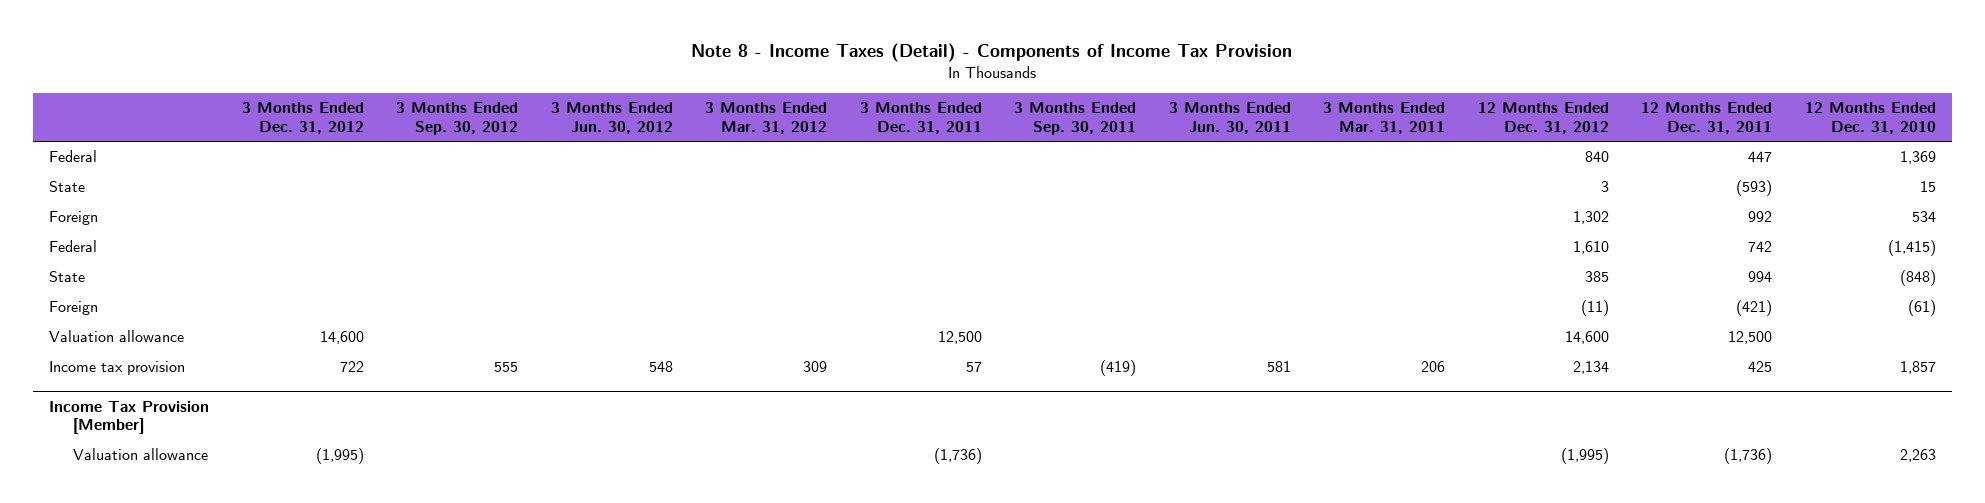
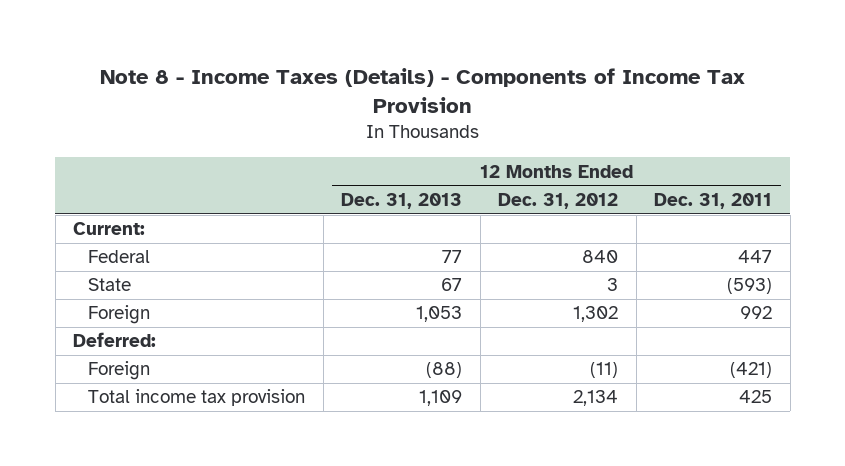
- Note 8 - Income Taxes (Detail) - Components of Income Tax Provision
+ Note 8 - Income Taxes (Details) - Components of Income Tax Provision
- | 3 Months Ended Dec. 31, 2012 | 3 Months Ended Sep. 30, 2012 | 3 Months Ended Jun. 30, 2012 | 3 Months Ended Mar. 31, 2012 | 3 Months Ended Dec. 31, 2011 | 3 Months Ended Sep. 30, 2011 | 3 Months Ended Jun. 30, 2011 | 3 Months Ended Mar. 31, 2011 | 12 Months Ended Dec. 31, 2012 | 12 Months Ended Dec. 31, 2011 | 12 Months Ended Dec. 31, 2010
+ | 12 Months Ended Dec. 31, 2013 | 12 Months Ended Dec. 31, 2012 | 12 Months Ended Dec. 31, 2011
+ Current:
- Federal | | | | | | | | | 1,610 | 742 | (1,415)
- State | | | | | | | | | 385 | 994 | (848)
+ Deferred:
- Valuation allowance | 14,600 | | | | 12,500 | | | | 14,600 | 12,500 |
- Income tax provision | 722 | 555 | 548 | 309 | 57 | (419) | 581 | 206 | 2,134 | 425 | 1,857
- Income Tax Provision [Member]
- Valuation allowance | (1,995) | | | | (1,736) | | | | (1,995) | (1,736) | 2,263
+ Total income tax provision | 1,109 | 2,134 | 425

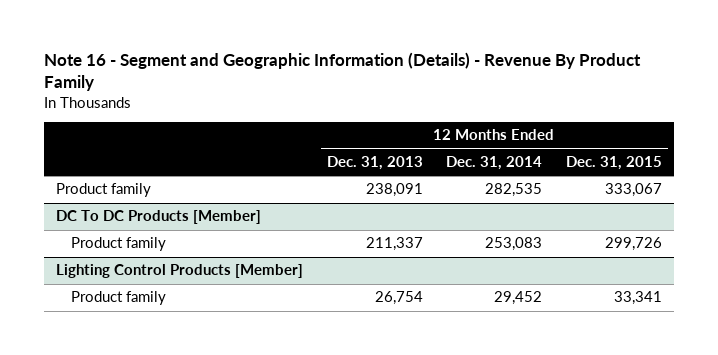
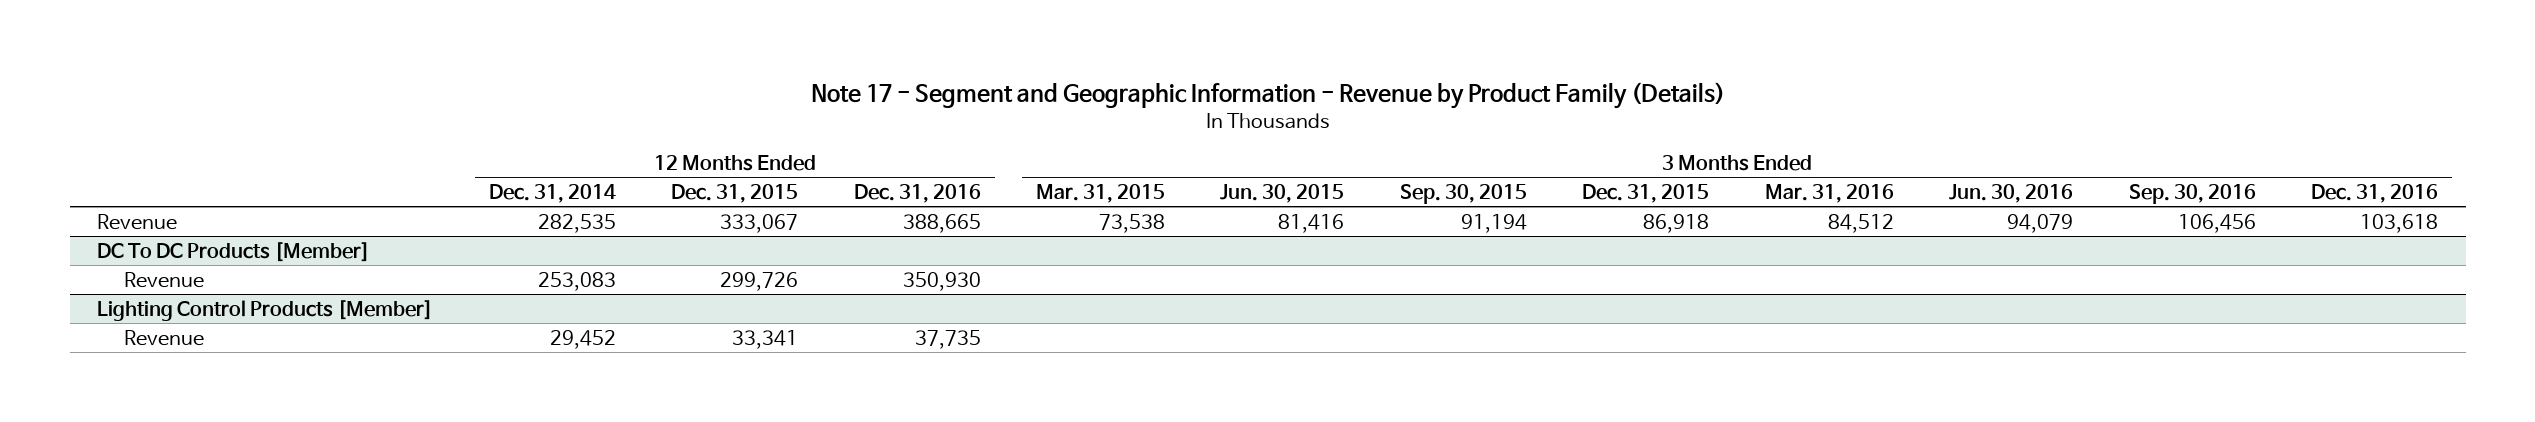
- Note 16 - Segment and Geographic Information (Details) - Revenue By Product Family
+ Note 17 - Segment and Geographic Information - Revenue by Product Family (Details)
- | 12 Months Ended Dec. 31, 2013 | 12 Months Ended Dec. 31, 2014 | 12 Months Ended Dec. 31, 2015
+ | 12 Months Ended Dec. 31, 2014 | 12 Months Ended Dec. 31, 2015 | 12 Months Ended Dec. 31, 2016 | 3 Months Ended Mar. 31, 2015 | 3 Months Ended Jun. 30, 2015 | 3 Months Ended Sep. 30, 2015 | 3 Months Ended Dec. 31, 2015 | 3 Months Ended Mar. 31, 2016 | 3 Months Ended Jun. 30, 2016 | 3 Months Ended Sep. 30, 2016 | 3 Months Ended Dec. 31, 2016
- Product family | 238,091 | 282,535 | 333,067
+ Revenue | 282,535 | 333,067 | 388,665 | 73,538 | 81,416 | 91,194 | 86,918 | 84,512 | 94,079 | 106,456 | 103,618
@ DC To DC Products [Member]
- Product family | 211,337 | 253,083 | 299,726
+ Revenue | 253,083 | 299,726 | 350,930 | | | | | | | |
@ Lighting Control Products [Member]
- Product family | 26,754 | 29,452 | 33,341
+ Revenue | 29,452 | 33,341 | 37,735 | | | | | | | |

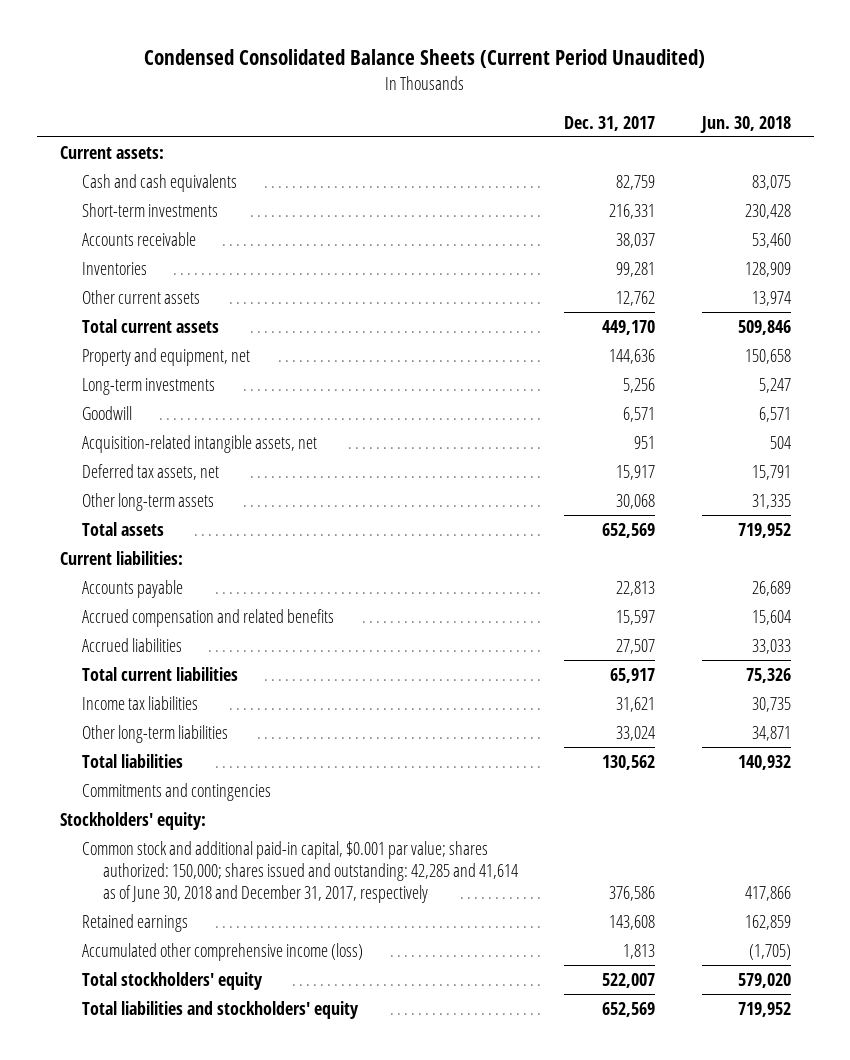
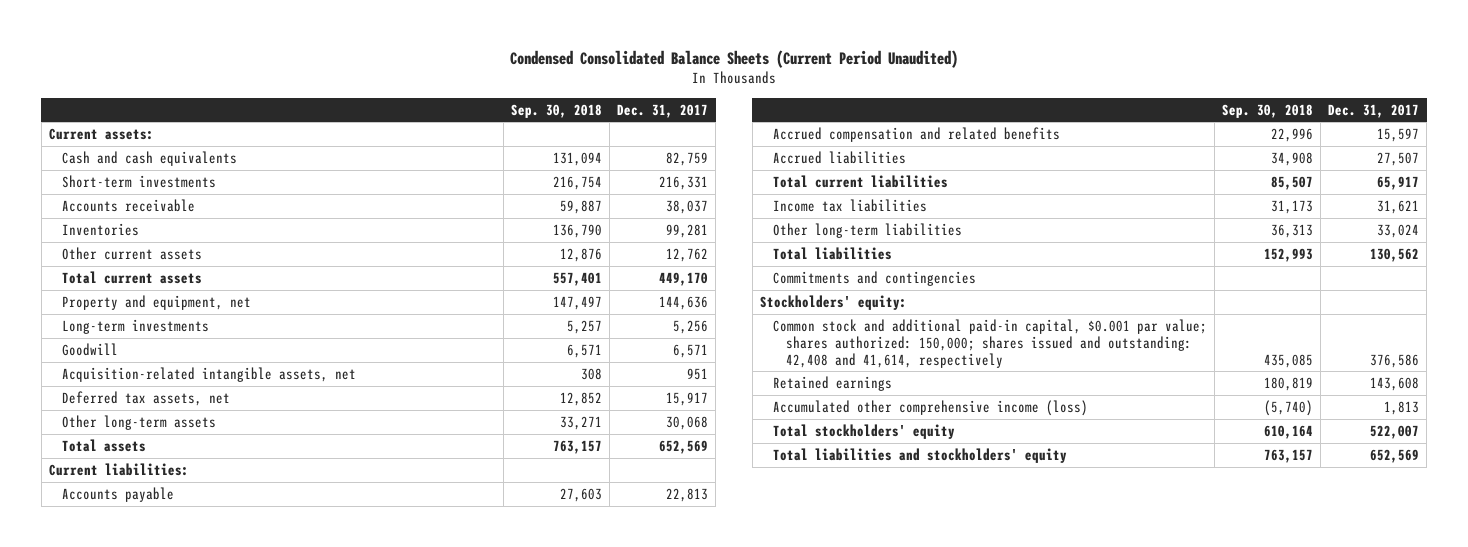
- | Dec. 31, 2017 | Jun. 30, 2018
+ | Sep. 30, 2018 | Dec. 31, 2017
- Common stock and additional paid-in capital, $0.001 par value; shares authorized: 150,000; shares issued and outstanding: 42,285 and 41,614 as of June 30, 2018 and December 31, 2017, respectively | 376,586 | 417,866
+ Common stock and additional paid-in capital, $0.001 par value; shares authorized: 150,000; shares issued and outstanding: 42,408 and 41,614, respectively | 435,085 | 376,586

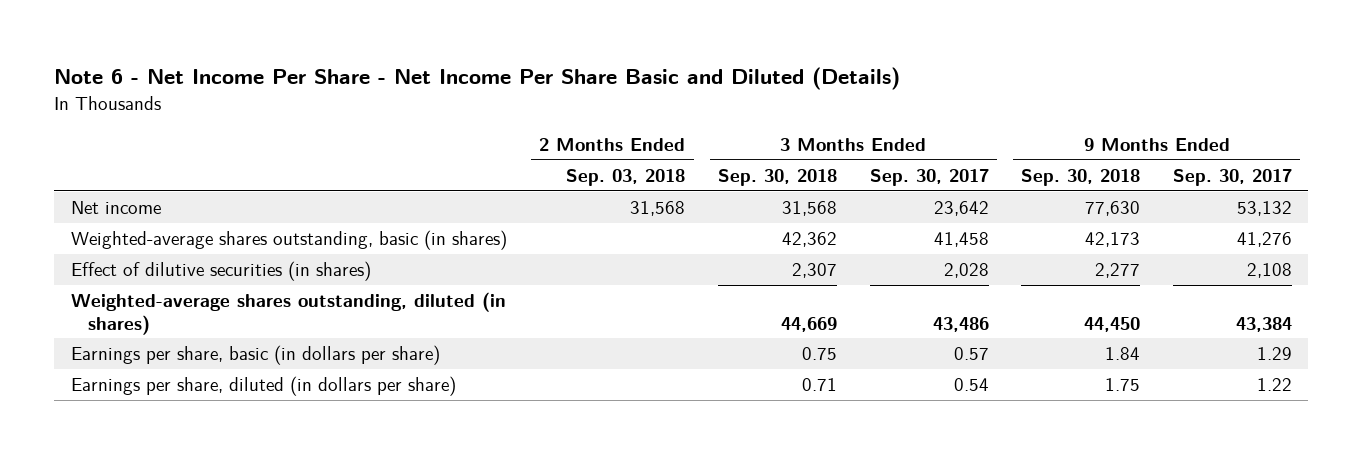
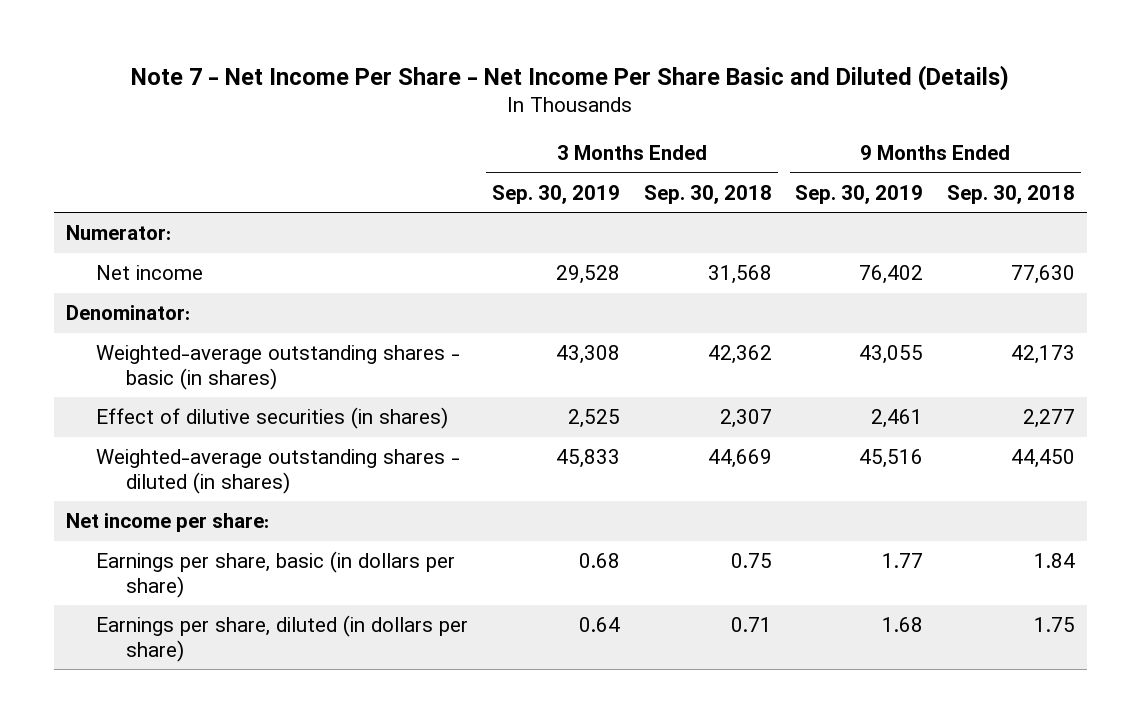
- Note 6 - Net Income Per Share - Net Income Per Share Basic and Diluted (Details)
+ Note 7 - Net Income Per Share - Net Income Per Share Basic and Diluted (Details)
- | 2 Months Ended Sep. 03, 2018 | 3 Months Ended Sep. 30, 2018 | 3 Months Ended Sep. 30, 2017 | 9 Months Ended Sep. 30, 2018 | 9 Months Ended Sep. 30, 2017
+ | 3 Months Ended Sep. 30, 2019 | 3 Months Ended Sep. 30, 2018 | 9 Months Ended Sep. 30, 2019 | 9 Months Ended Sep. 30, 2018
+ Numerator:
- Weighted-average shares outstanding, basic (in shares) | | 42,362 | 41,458 | 42,173 | 41,276
+ Denominator:
+ Weighted-average outstanding shares - basic (in shares) | 43,308 | 42,362 | 43,055 | 42,173
- Weighted-average shares outstanding, diluted (in shares) | | 44,669 | 43,486 | 44,450 | 43,384
+ Weighted-average outstanding shares - diluted (in shares) | 45,833 | 44,669 | 45,516 | 44,450
+ Net income per share:

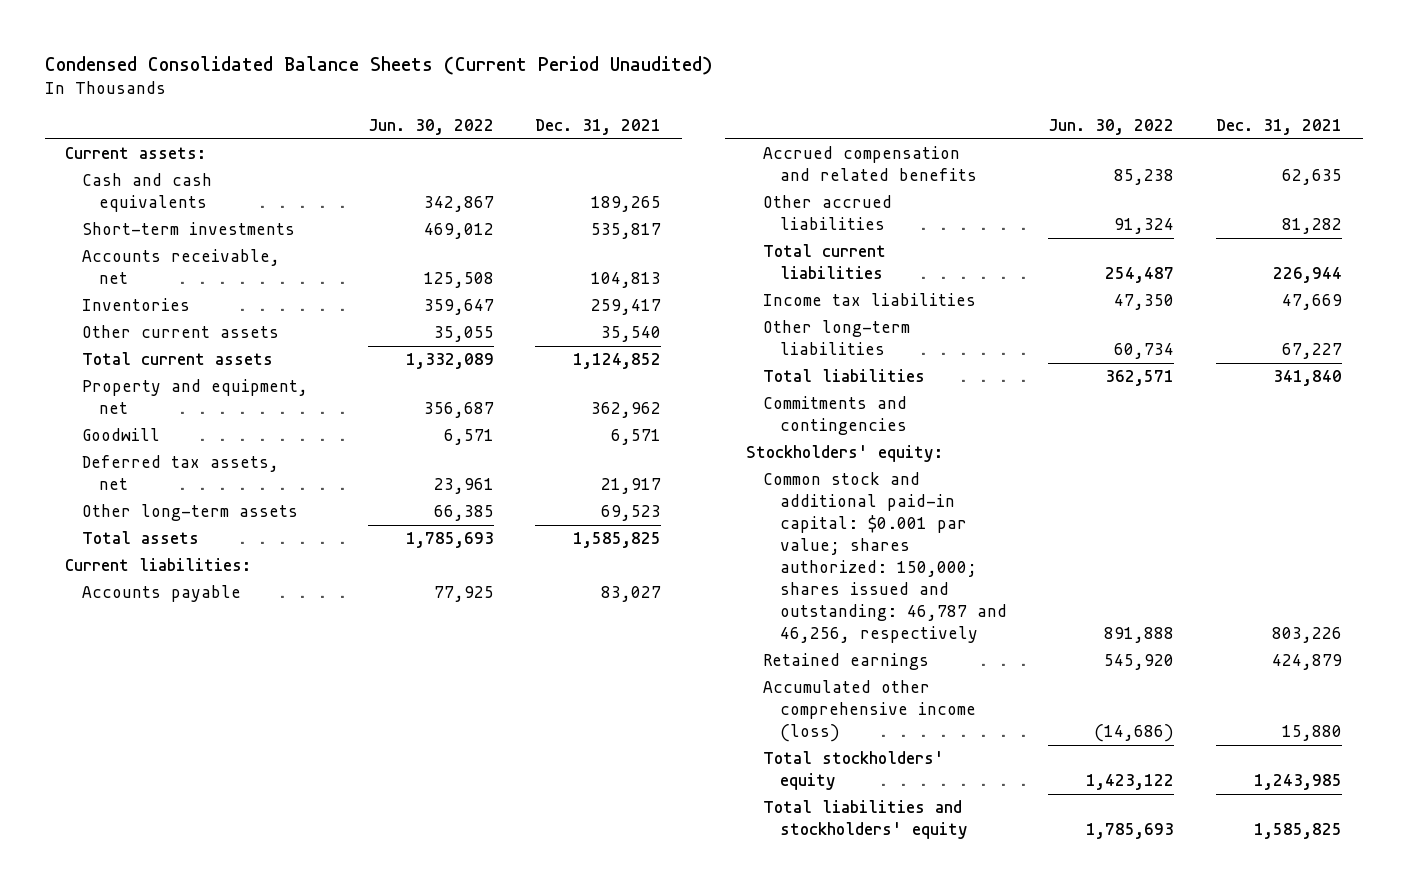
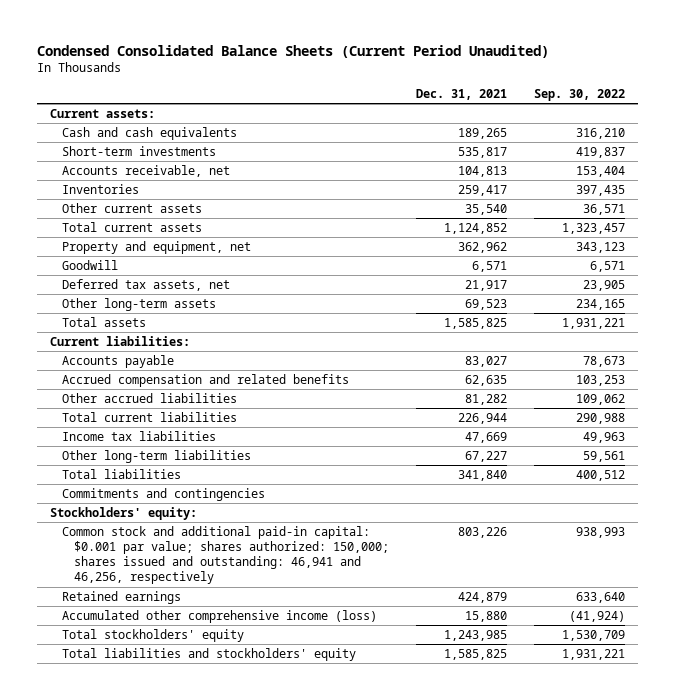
- | Jun. 30, 2022 | Dec. 31, 2021
+ | Dec. 31, 2021 | Sep. 30, 2022
- Common stock and additional paid-in capital: $0.001 par value; shares authorized: 150,000; shares issued and outstanding: 46,787 and 46,256, respectively | 891,888 | 803,226
+ Common stock and additional paid-in capital: $0.001 par value; shares authorized: 150,000; shares issued and outstanding: 46,941 and 46,256, respectively | 803,226 | 938,993

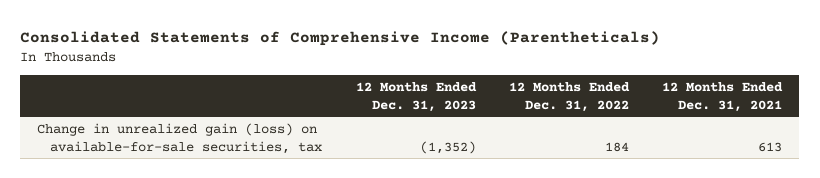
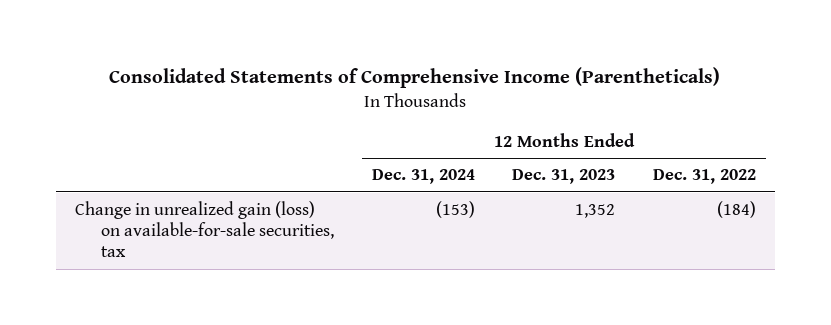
- | 12 Months Ended Dec. 31, 2023 | 12 Months Ended Dec. 31, 2022 | 12 Months Ended Dec. 31, 2021
+ | 12 Months Ended Dec. 31, 2024 | 12 Months Ended Dec. 31, 2023 | 12 Months Ended Dec. 31, 2022
- Change in unrealized gain (loss) on available-for-sale securities, tax | (1,352) | 184 | 613
+ Change in unrealized gain (loss) on available-for-sale securities, tax | (153) | 1,352 | (184)

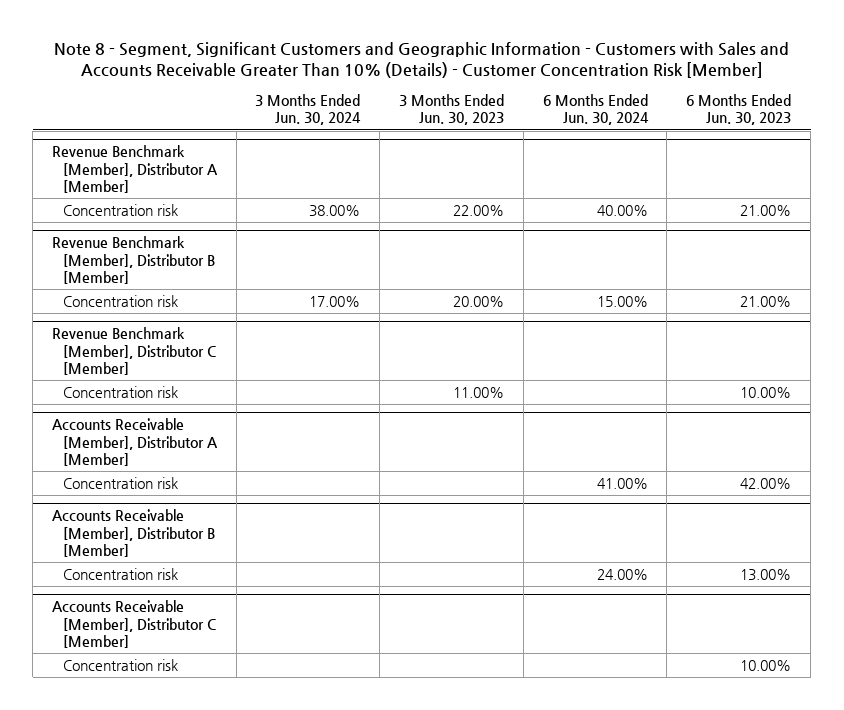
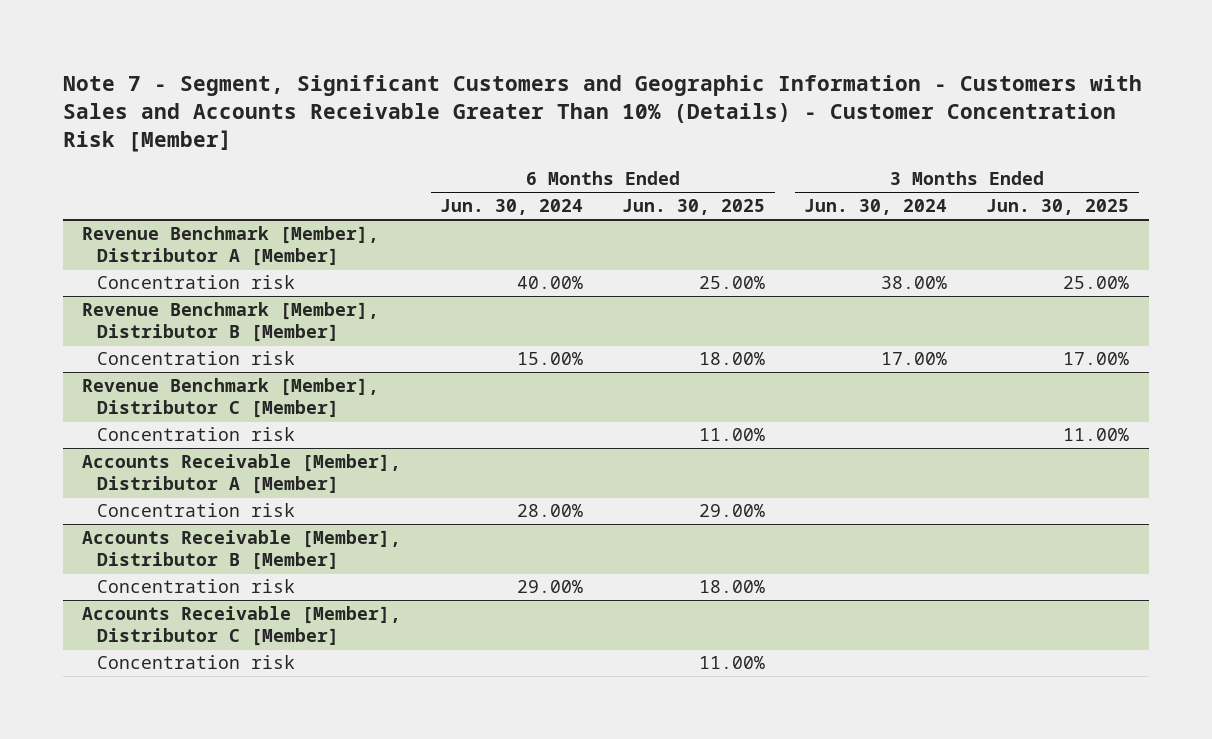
- Note 8 - Segment, Significant Customers and Geographic Information - Customers with Sales and Accounts Receivable Greater Than 10% (Details) - Customer Concentration Risk [Member]
+ Note 7 - Segment, Significant Customers and Geographic Information - Customers with Sales and Accounts Receivable Greater Than 10% (Details) - Customer Concentration Risk [Member]
- | 3 Months Ended Jun. 30, 2024 | 3 Months Ended Jun. 30, 2023 | 6 Months Ended Jun. 30, 2024 | 6 Months Ended Jun. 30, 2023
+ | 6 Months Ended Jun. 30, 2024 | 6 Months Ended Jun. 30, 2025 | 3 Months Ended Jun. 30, 2024 | 3 Months Ended Jun. 30, 2025
@ Accounts Receivable [Member], Distributor A [Member]
- Concentration risk | | | 41.00% | 42.00%
+ Concentration risk | 28.00% | 29.00% | |
@ Accounts Receivable [Member], Distributor B [Member]
- Concentration risk | | | 24.00% | 13.00%
+ Concentration risk | 29.00% | 18.00% | |

